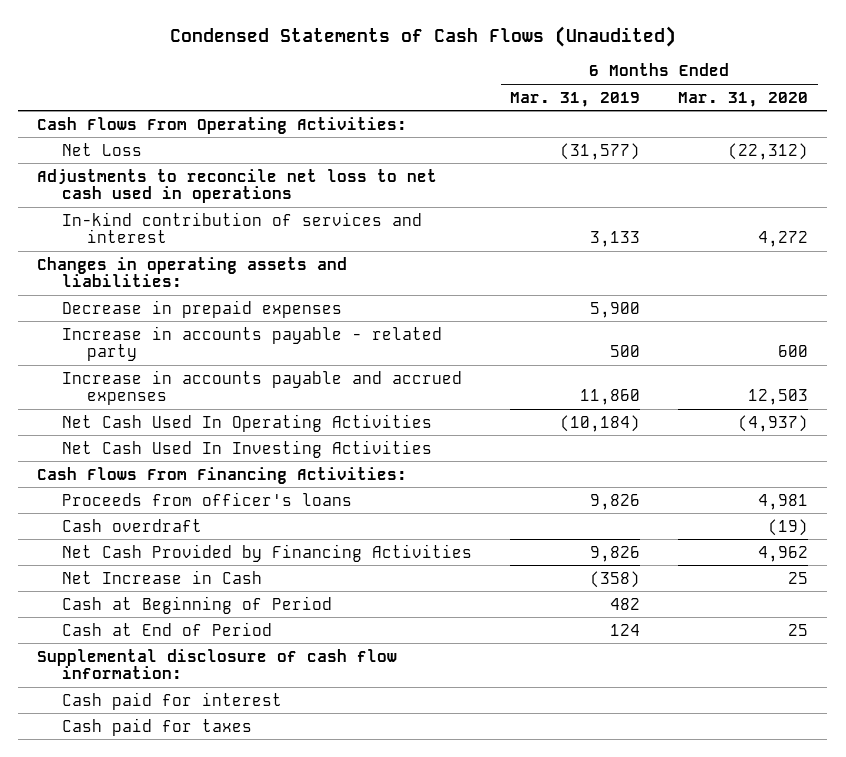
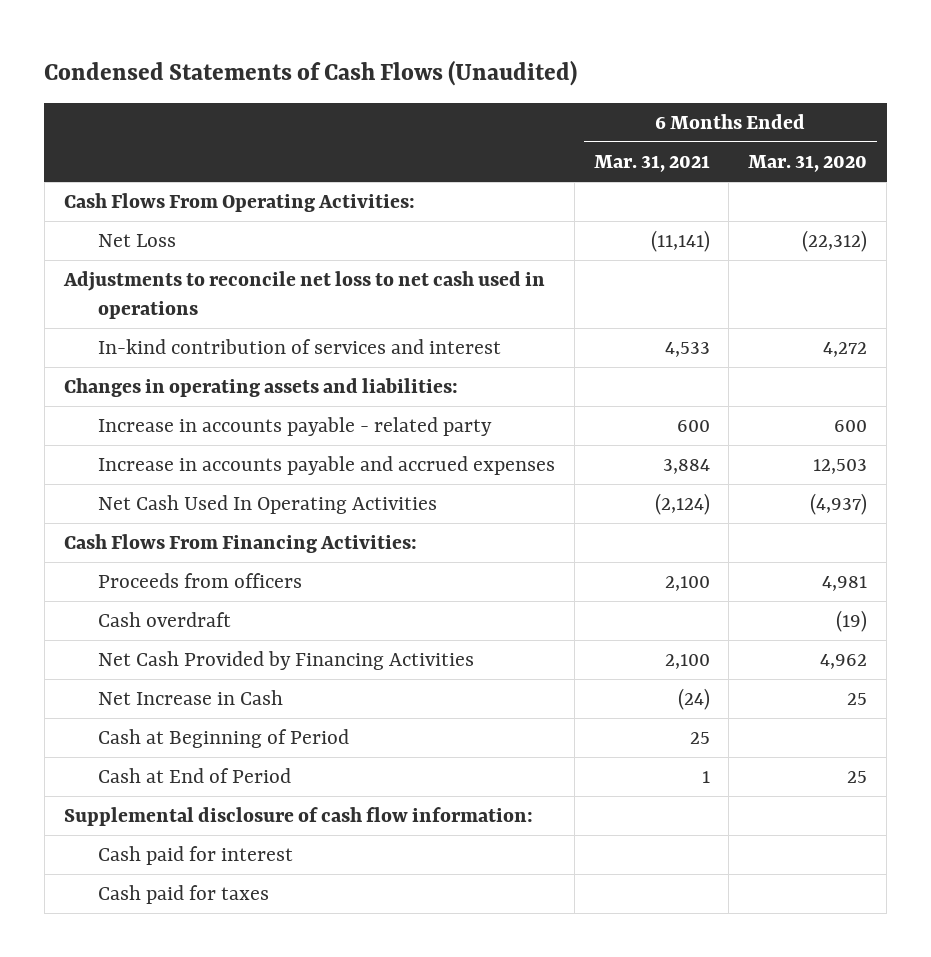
- | 6 Months Ended Mar. 31, 2019 | 6 Months Ended Mar. 31, 2020
+ | 6 Months Ended Mar. 31, 2021 | 6 Months Ended Mar. 31, 2020
- Decrease in prepaid expenses | 5,900 |
- Net Cash Used In Investing Activities
- Proceeds from officer's loans | 9,826 | 4,981
+ Proceeds from officers | 2,100 | 4,981

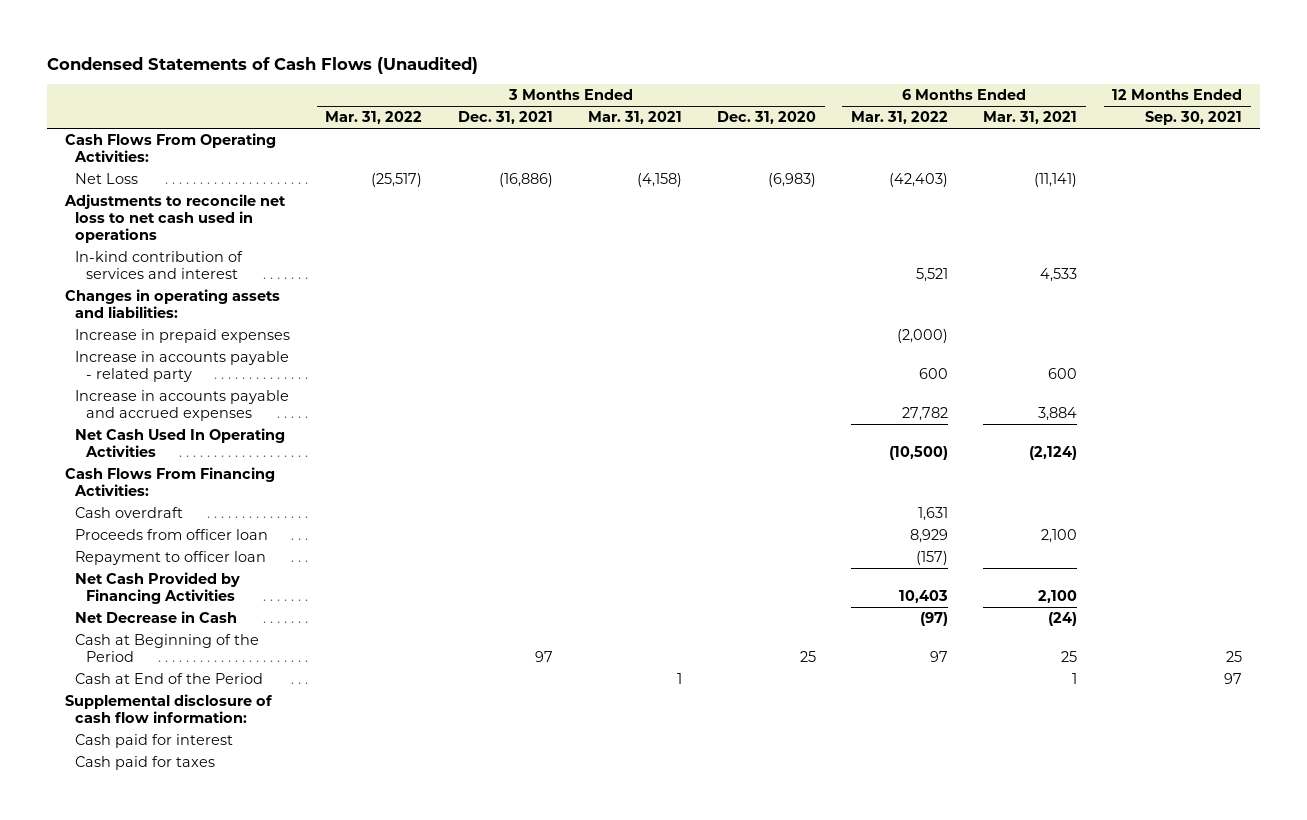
- | 6 Months Ended Mar. 31, 2021 | 6 Months Ended Mar. 31, 2020
+ | 3 Months Ended Mar. 31, 2022 | 3 Months Ended Dec. 31, 2021 | 3 Months Ended Mar. 31, 2021 | 3 Months Ended Dec. 31, 2020 | 6 Months Ended Mar. 31, 2022 | 6 Months Ended Mar. 31, 2021 | 12 Months Ended Sep. 30, 2021
+ Increase in prepaid expenses | | | | | (2,000) | |
- Proceeds from officers | 2,100 | 4,981
+ Proceeds from officer loan | | | | | 8,929 | 2,100 |
+ Repayment to officer loan | | | | | (157) | |
- Net Increase in Cash | (24) | 25
- Cash at Beginning of Period | 25 |
- Cash at End of Period | 1 | 25
+ Net Decrease in Cash | | | | | (97) | (24) |
+ Cash at Beginning of the Period | | 97 | | 25 | 97 | 25 | 25
+ Cash at End of the Period | | | 1 | | | 1 | 97

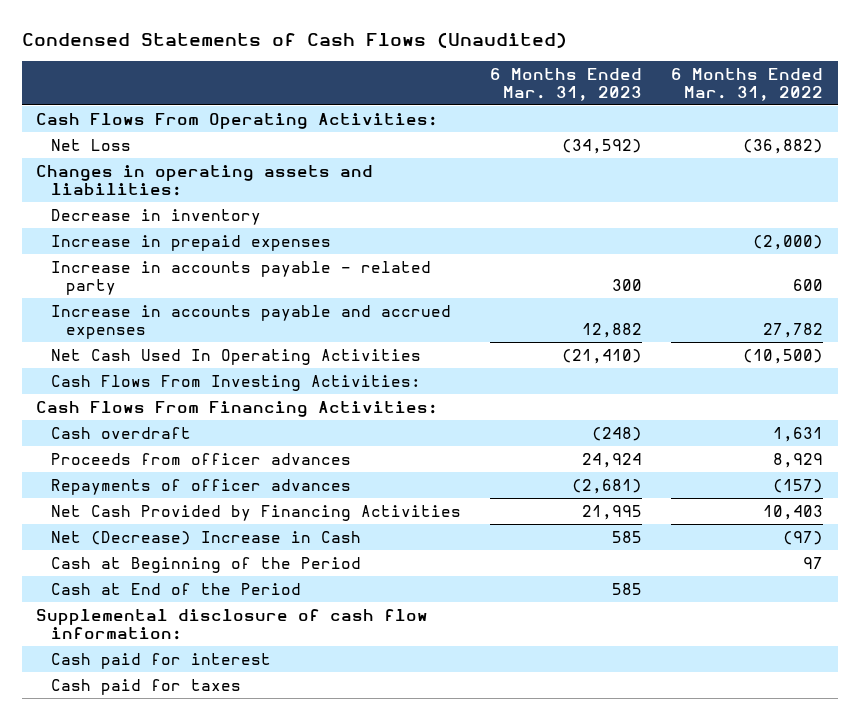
- | 3 Months Ended Mar. 31, 2022 | 3 Months Ended Dec. 31, 2021 | 3 Months Ended Mar. 31, 2021 | 3 Months Ended Dec. 31, 2020 | 6 Months Ended Mar. 31, 2022 | 6 Months Ended Mar. 31, 2021 | 12 Months Ended Sep. 30, 2021
+ | 6 Months Ended Mar. 31, 2023 | 6 Months Ended Mar. 31, 2022
- Net Loss | (25,517) | (16,886) | (4,158) | (6,983) | (42,403) | (11,141) |
- Adjustments to reconcile net loss to net cash used in operations
- In-kind contribution of services and interest | | | | | 5,521 | 4,533 |
+ Net Loss | (34,592) | (36,882)
+ Decrease in inventory
+ Cash Flows From Investing Activities:
- Proceeds from officer loan | | | | | 8,929 | 2,100 |
- Repayment to officer loan | | | | | (157) | |
+ Proceeds from officer advances | 24,924 | 8,929
+ Repayments of officer advances | (2,681) | (157)
- Net Decrease in Cash | | | | | (97) | (24) |
+ Net (Decrease) Increase in Cash | 585 | (97)

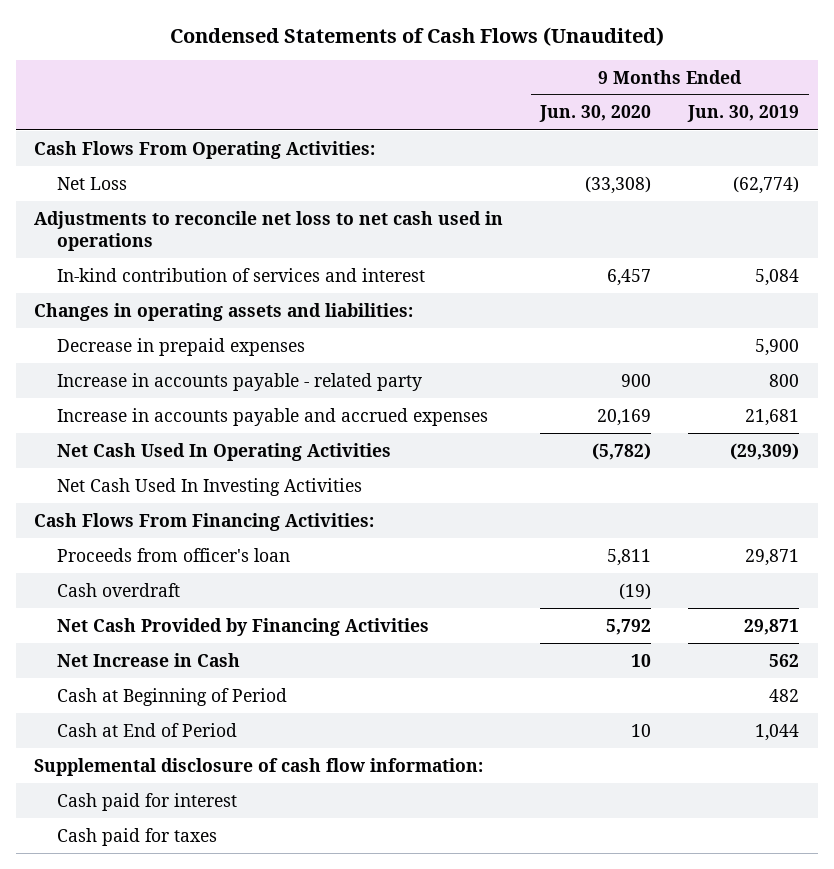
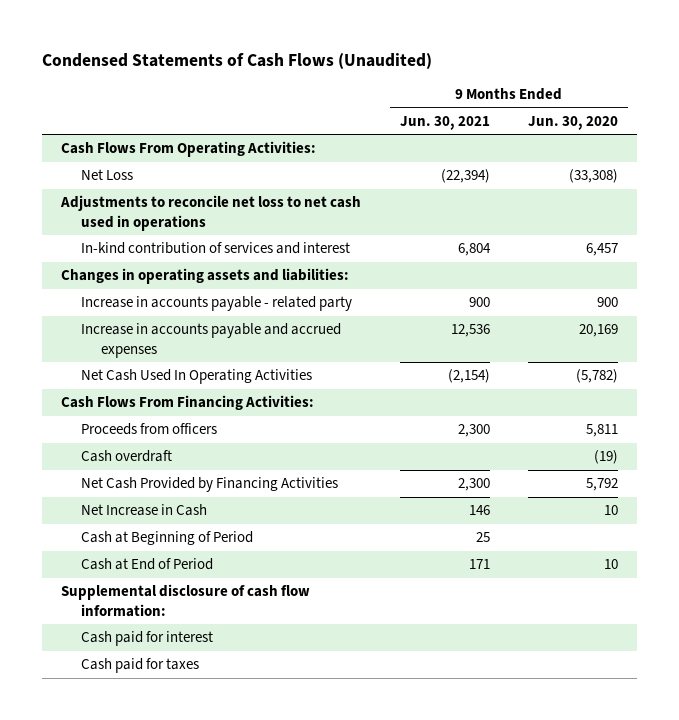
- | 9 Months Ended Jun. 30, 2020 | 9 Months Ended Jun. 30, 2019
+ | 9 Months Ended Jun. 30, 2021 | 9 Months Ended Jun. 30, 2020
- Decrease in prepaid expenses | | 5,900
- Net Cash Used In Investing Activities
- Proceeds from officer's loan | 5,811 | 29,871
+ Proceeds from officers | 2,300 | 5,811

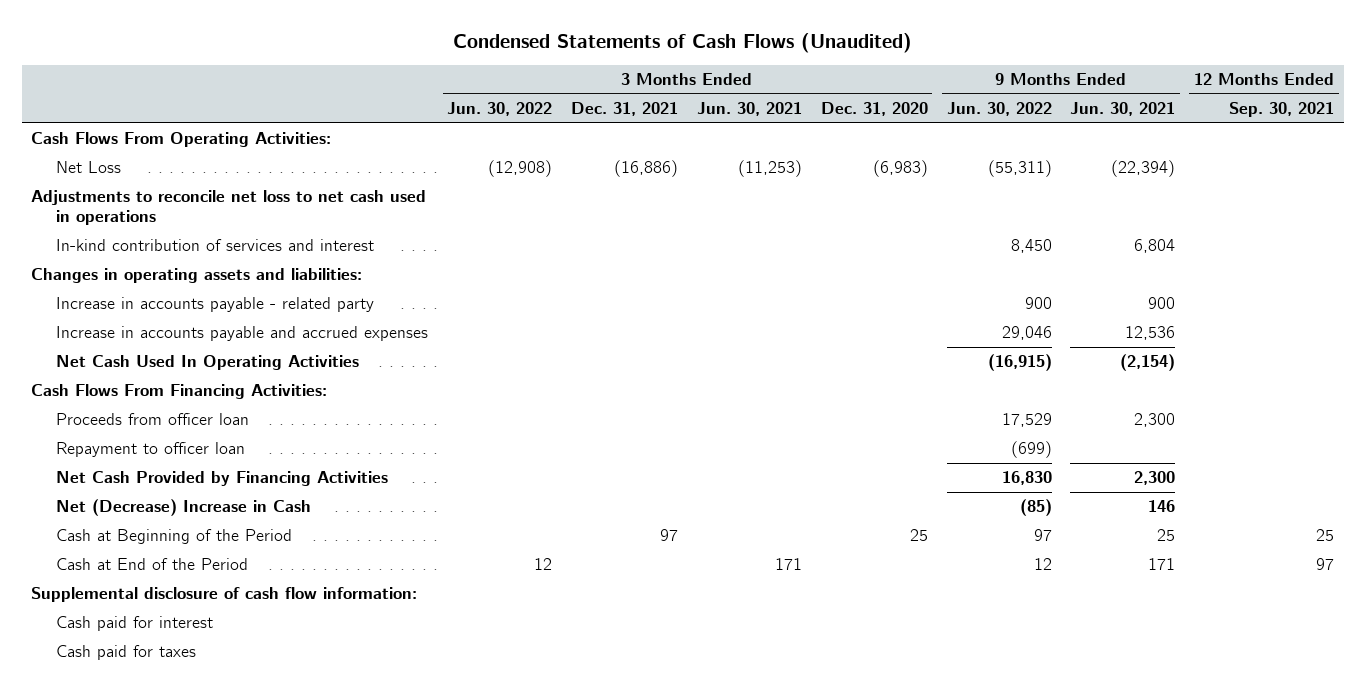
- | 9 Months Ended Jun. 30, 2021 | 9 Months Ended Jun. 30, 2020
+ | 3 Months Ended Jun. 30, 2022 | 3 Months Ended Dec. 31, 2021 | 3 Months Ended Jun. 30, 2021 | 3 Months Ended Dec. 31, 2020 | 9 Months Ended Jun. 30, 2022 | 9 Months Ended Jun. 30, 2021 | 12 Months Ended Sep. 30, 2021
- Proceeds from officers | 2,300 | 5,811
- Cash overdraft | | (19)
+ Proceeds from officer loan | | | | | 17,529 | 2,300 |
+ Repayment to officer loan | | | | | (699) | |
- Net Increase in Cash | 146 | 10
- Cash at Beginning of Period | 25 |
- Cash at End of Period | 171 | 10
+ Net (Decrease) Increase in Cash | | | | | (85) | 146 |
+ Cash at Beginning of the Period | | 97 | | 25 | 97 | 25 | 25
+ Cash at End of the Period | 12 | | 171 | | 12 | 171 | 97

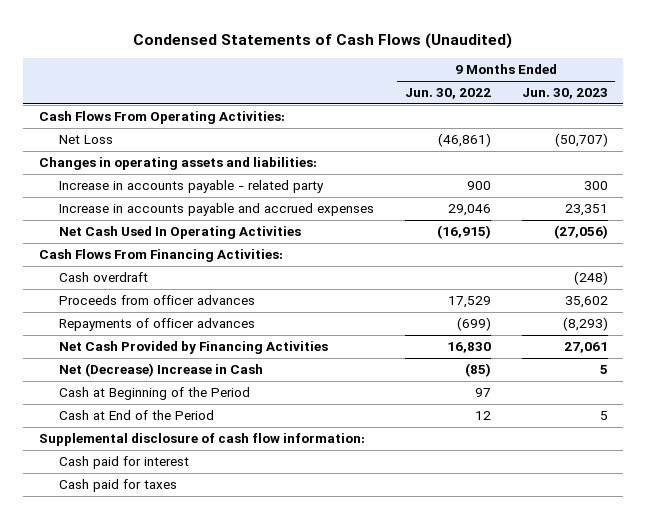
- | 3 Months Ended Jun. 30, 2022 | 3 Months Ended Dec. 31, 2021 | 3 Months Ended Jun. 30, 2021 | 3 Months Ended Dec. 31, 2020 | 9 Months Ended Jun. 30, 2022 | 9 Months Ended Jun. 30, 2021 | 12 Months Ended Sep. 30, 2021
+ | 9 Months Ended Jun. 30, 2022 | 9 Months Ended Jun. 30, 2023
- Net Loss | (12,908) | (16,886) | (11,253) | (6,983) | (55,311) | (22,394) |
- Adjustments to reconcile net loss to net cash used in operations
- In-kind contribution of services and interest | | | | | 8,450 | 6,804 |
+ Net Loss | (46,861) | (50,707)
- Proceeds from officer loan | | | | | 17,529 | 2,300 |
- Repayment to officer loan | | | | | (699) | |
+ Cash overdraft | | (248)
+ Proceeds from officer advances | 17,529 | 35,602
+ Repayments of officer advances | (699) | (8,293)

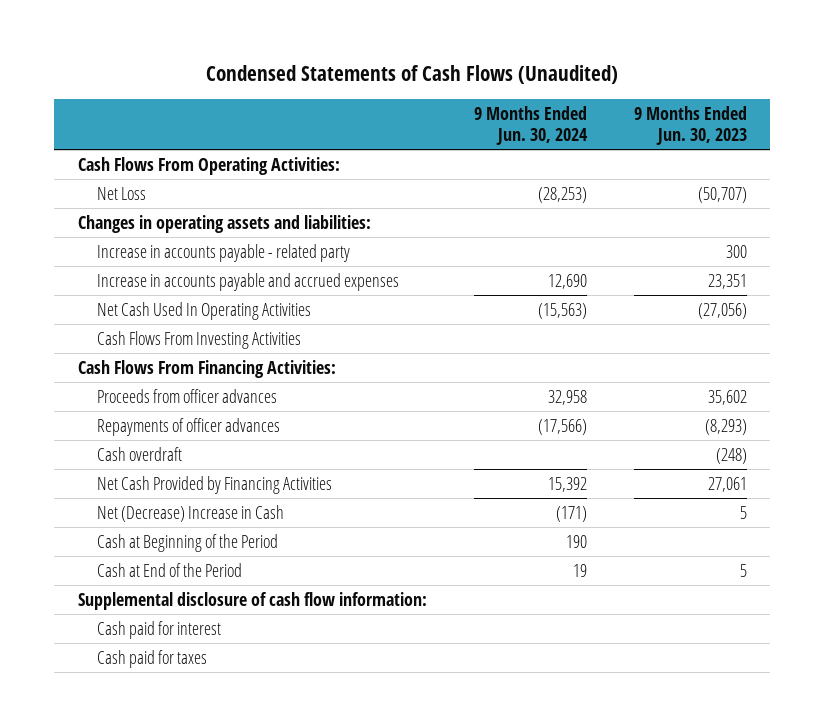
- | 9 Months Ended Jun. 30, 2022 | 9 Months Ended Jun. 30, 2023
+ | 9 Months Ended Jun. 30, 2024 | 9 Months Ended Jun. 30, 2023
+ Cash Flows From Investing Activities
moved down: Cash overdraft | | (248)

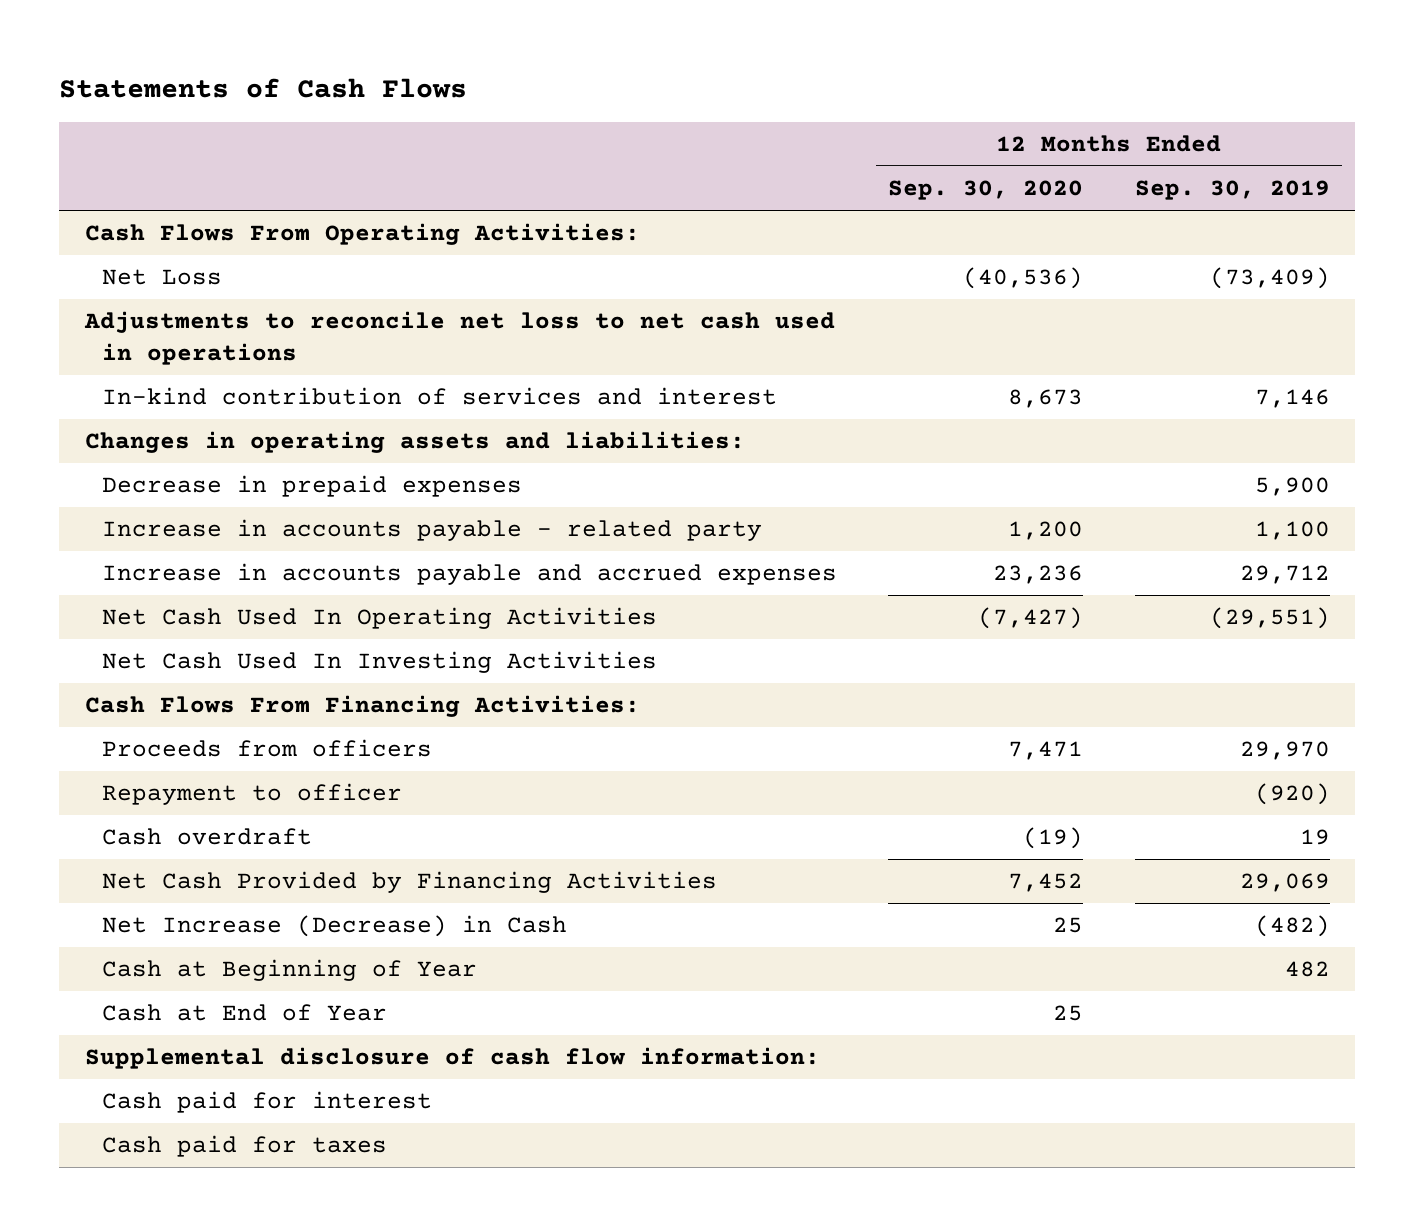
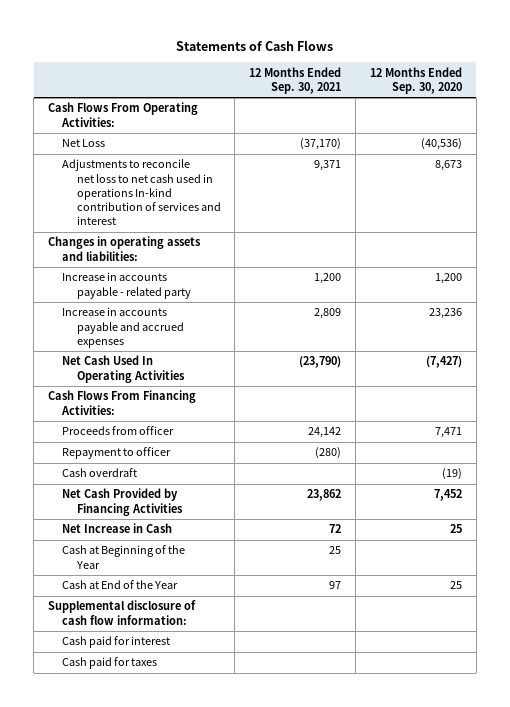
- | 12 Months Ended Sep. 30, 2020 | 12 Months Ended Sep. 30, 2019
+ | 12 Months Ended Sep. 30, 2021 | 12 Months Ended Sep. 30, 2020
- Adjustments to reconcile net loss to net cash used in operations
- In-kind contribution of services and interest | 8,673 | 7,146
+ Adjustments to reconcile net loss to net cash used in operations In-kind contribution of services and interest | 9,371 | 8,673
- Decrease in prepaid expenses | | 5,900
- Net Cash Used In Investing Activities
- Proceeds from officers | 7,471 | 29,970
+ Proceeds from officer | 24,142 | 7,471
- Net Increase (Decrease) in Cash | 25 | (482)
- Cash at Beginning of Year | | 482
- Cash at End of Year | 25 |
+ Net Increase in Cash | 72 | 25
+ Cash at Beginning of the Year | 25 |
+ Cash at End of the Year | 97 | 25

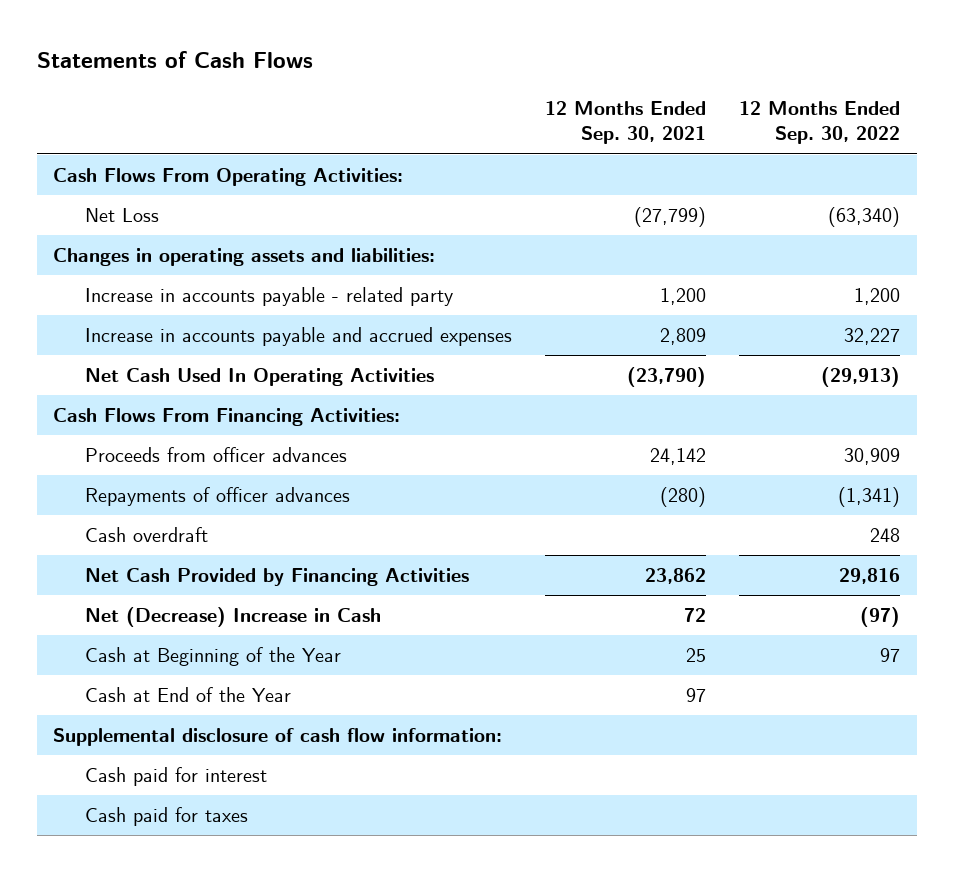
- | 12 Months Ended Sep. 30, 2021 | 12 Months Ended Sep. 30, 2020
+ | 12 Months Ended Sep. 30, 2021 | 12 Months Ended Sep. 30, 2022
- Net Loss | (37,170) | (40,536)
- Adjustments to reconcile net loss to net cash used in operations In-kind contribution of services and interest | 9,371 | 8,673
+ Net Loss | (27,799) | (63,340)
- Proceeds from officer | 24,142 | 7,471
- Repayment to officer | (280) |
+ Proceeds from officer advances | 24,142 | 30,909
+ Repayments of officer advances | (280) | (1,341)
- Net Increase in Cash | 72 | 25
+ Net (Decrease) Increase in Cash | 72 | (97)

